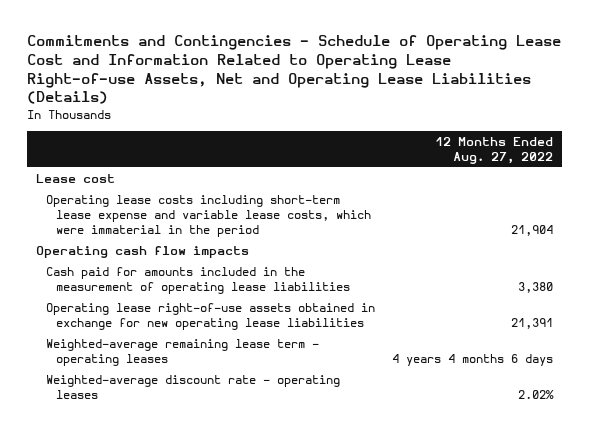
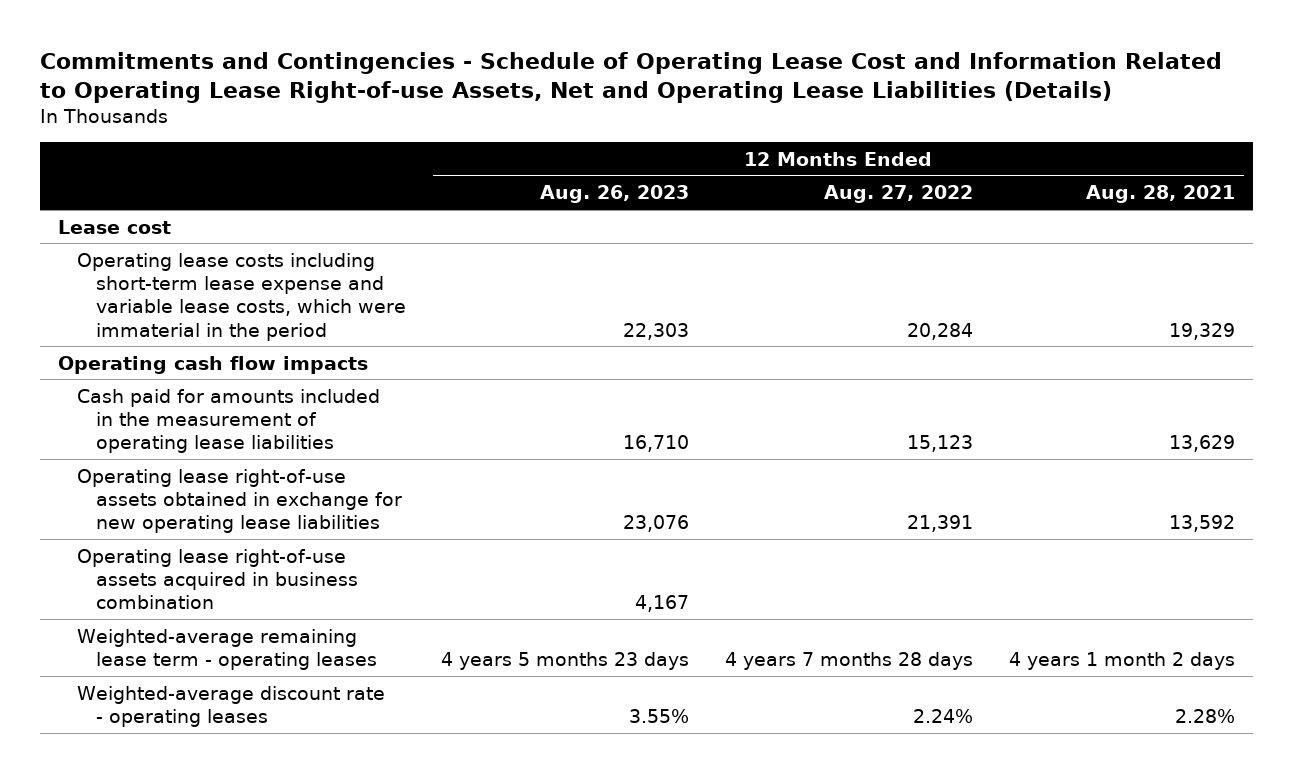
- | 12 Months Ended Aug. 27, 2022
+ | 12 Months Ended Aug. 26, 2023 | 12 Months Ended Aug. 27, 2022 | 12 Months Ended Aug. 28, 2021
- Operating lease costs including short-term lease expense and variable lease costs, which were immaterial in the period | 21,904
+ Operating lease costs including short-term lease expense and variable lease costs, which were immaterial in the period | 22,303 | 20,284 | 19,329
- Cash paid for amounts included in the measurement of operating lease liabilities | 3,380
+ Cash paid for amounts included in the measurement of operating lease liabilities | 16,710 | 15,123 | 13,629
- Weighted-average remaining lease term - operating leases | 4 years 4 months 6 days
- Weighted-average discount rate - operating leases | 2.02%
+ Operating lease right-of-use assets acquired in business combination | 4,167 | |
+ Weighted-average remaining lease term - operating leases | 4 years 5 months 23 days | 4 years 7 months 28 days | 4 years 1 month 2 days
+ Weighted-average discount rate - operating leases | 3.55% | 2.24% | 2.28%

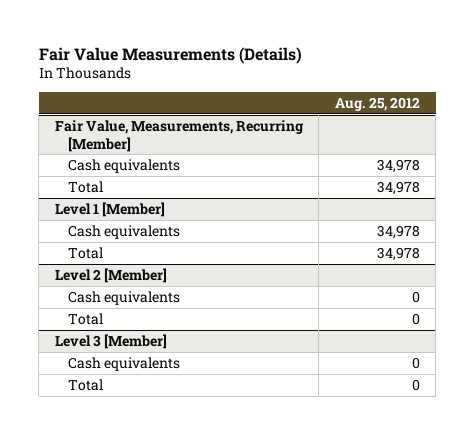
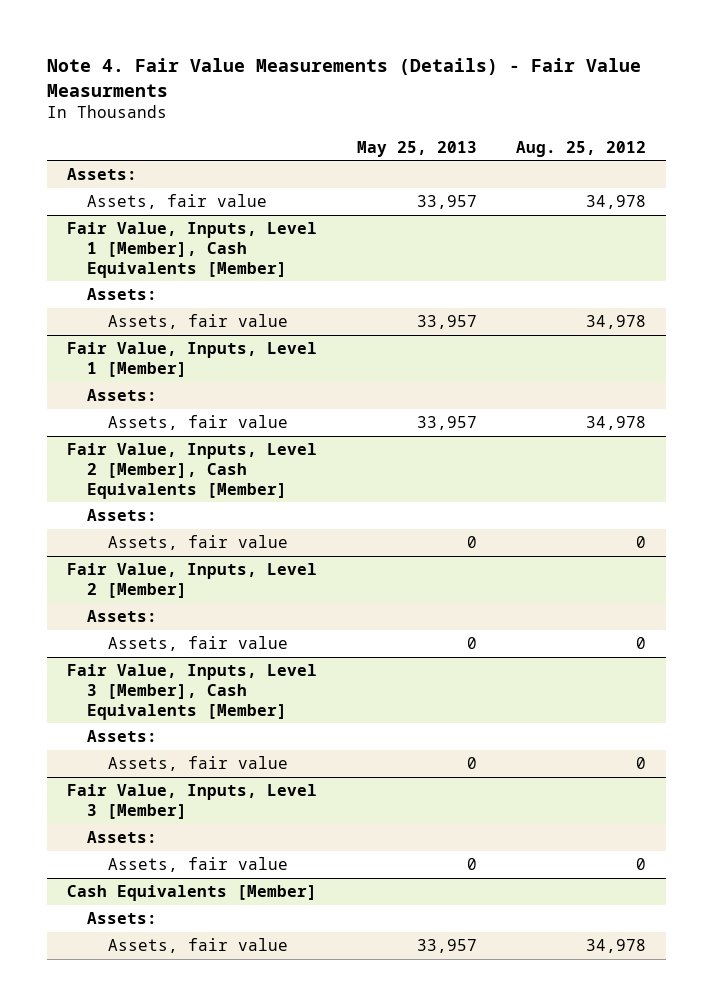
- Fair Value Measurements (Details)
+ Note 4. Fair Value Measurements (Details) - Fair Value Measurments
- | Aug. 25, 2012
+ | May 25, 2013 | Aug. 25, 2012
- Fair Value, Measurements, Recurring [Member]
- Cash equivalents | 34,978
- Total | 34,978
- Level 1 [Member]
- Cash equivalents | 34,978
- Total | 34,978
- Level 2 [Member]
- Cash equivalents | 0
- Total | 0
- Level 3 [Member]
- Cash equivalents | 0
- Total | 0
+ Assets:
+ Assets, fair value | 33,957 | 34,978
+ Fair Value, Inputs, Level 1 [Member], Cash Equivalents [Member]
+ Assets:
+ Assets, fair value | 33,957 | 34,978
+ Fair Value, Inputs, Level 1 [Member]
+ Assets:
+ Assets, fair value | 33,957 | 34,978
+ Fair Value, Inputs, Level 2 [Member], Cash Equivalents [Member]
+ Assets:
+ Assets, fair value | 0 | 0
+ Fair Value, Inputs, Level 2 [Member]
+ Assets:
+ Assets, fair value | 0 | 0
+ Fair Value, Inputs, Level 3 [Member], Cash Equivalents [Member]
+ Assets:
+ Assets, fair value | 0 | 0
+ Fair Value, Inputs, Level 3 [Member]
+ Assets:
+ Assets, fair value | 0 | 0
+ Cash Equivalents [Member]
+ Assets:
+ Assets, fair value | 33,957 | 34,978

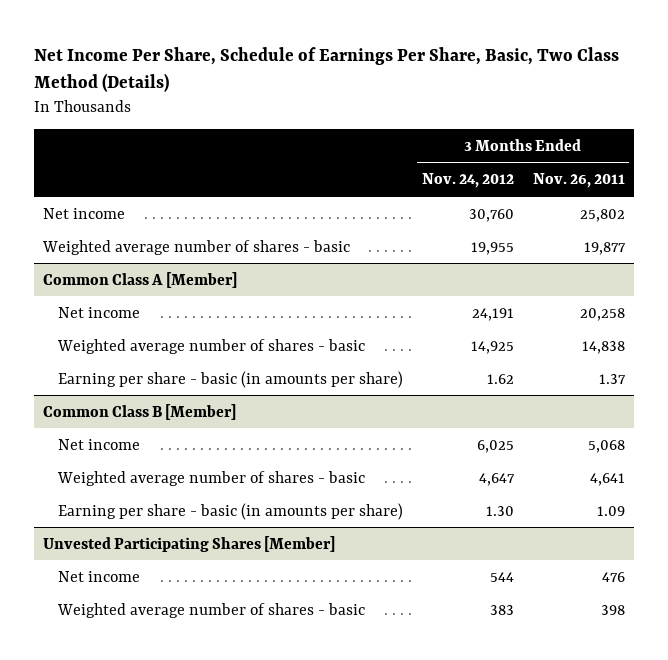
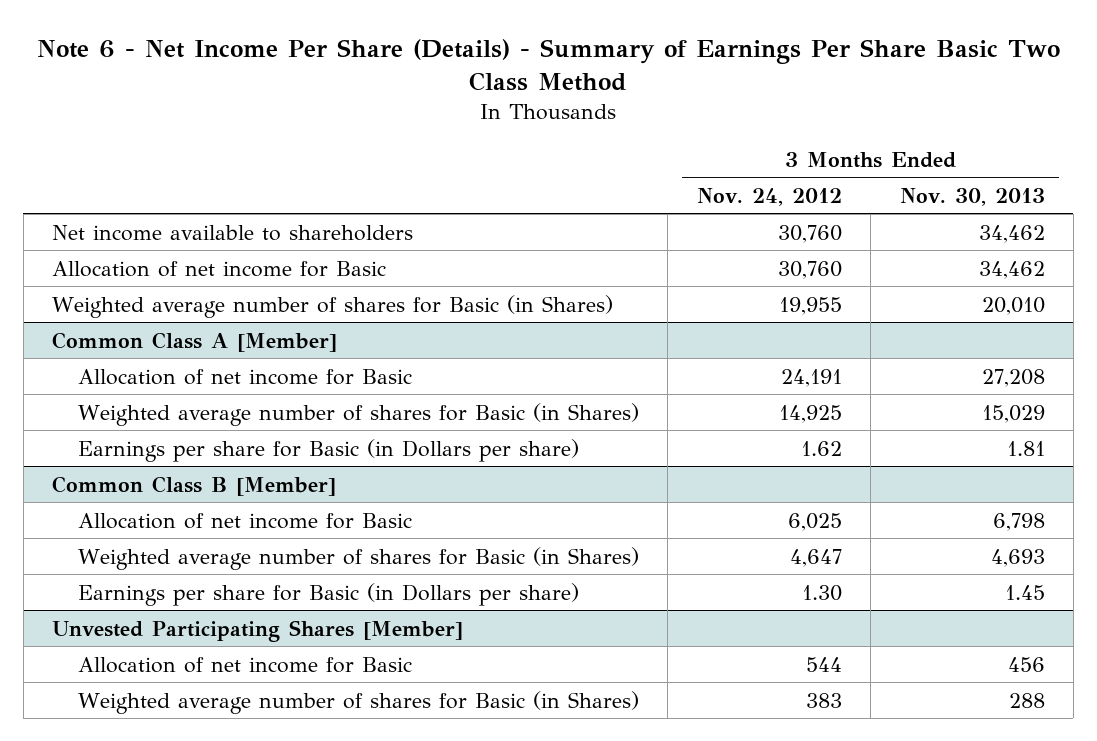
- Net Income Per Share, Schedule of Earnings Per Share, Basic, Two Class Method (Details)
+ Note 6 - Net Income Per Share (Details) - Summary of Earnings Per Share Basic Two Class Method
- | 3 Months Ended Nov. 24, 2012 | 3 Months Ended Nov. 26, 2011
+ | 3 Months Ended Nov. 24, 2012 | 3 Months Ended Nov. 30, 2013
- Net income | 30,760 | 25,802
- Weighted average number of shares - basic | 19,955 | 19,877
+ Net income available to shareholders | 30,760 | 34,462
+ Allocation of net income for Basic | 30,760 | 34,462
+ Weighted average number of shares for Basic (in Shares) | 19,955 | 20,010
@ Common Class A [Member]
- Net income | 24,191 | 20,258
- Weighted average number of shares - basic | 14,925 | 14,838
- Earning per share - basic (in amounts per share) | 1.62 | 1.37
+ Allocation of net income for Basic | 24,191 | 27,208
+ Weighted average number of shares for Basic (in Shares) | 14,925 | 15,029
+ Earnings per share for Basic (in Dollars per share) | 1.62 | 1.81
@ Common Class B [Member]
- Net income | 6,025 | 5,068
- Weighted average number of shares - basic | 4,647 | 4,641
- Earning per share - basic (in amounts per share) | 1.30 | 1.09
+ Allocation of net income for Basic | 6,025 | 6,798
+ Weighted average number of shares for Basic (in Shares) | 4,647 | 4,693
+ Earnings per share for Basic (in Dollars per share) | 1.30 | 1.45
@ Unvested Participating Shares [Member]
- Net income | 544 | 476
- Weighted average number of shares - basic | 383 | 398
+ Allocation of net income for Basic | 544 | 456
+ Weighted average number of shares for Basic (in Shares) | 383 | 288

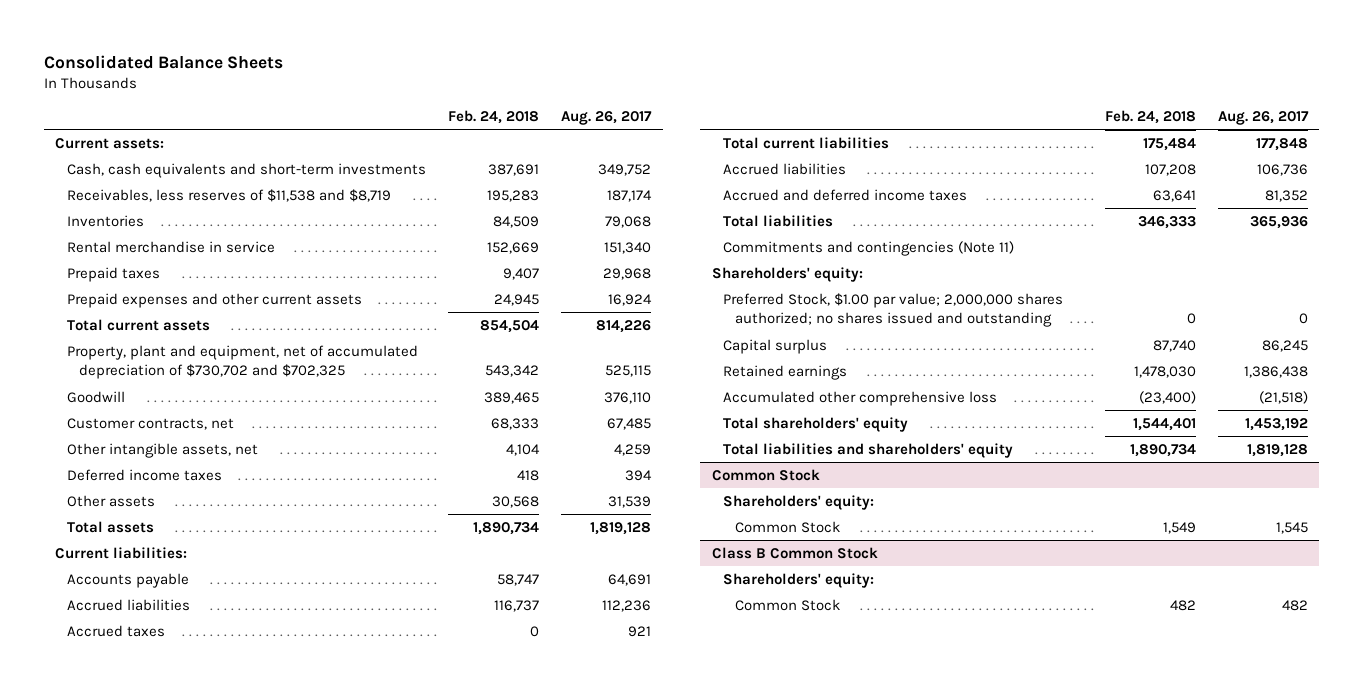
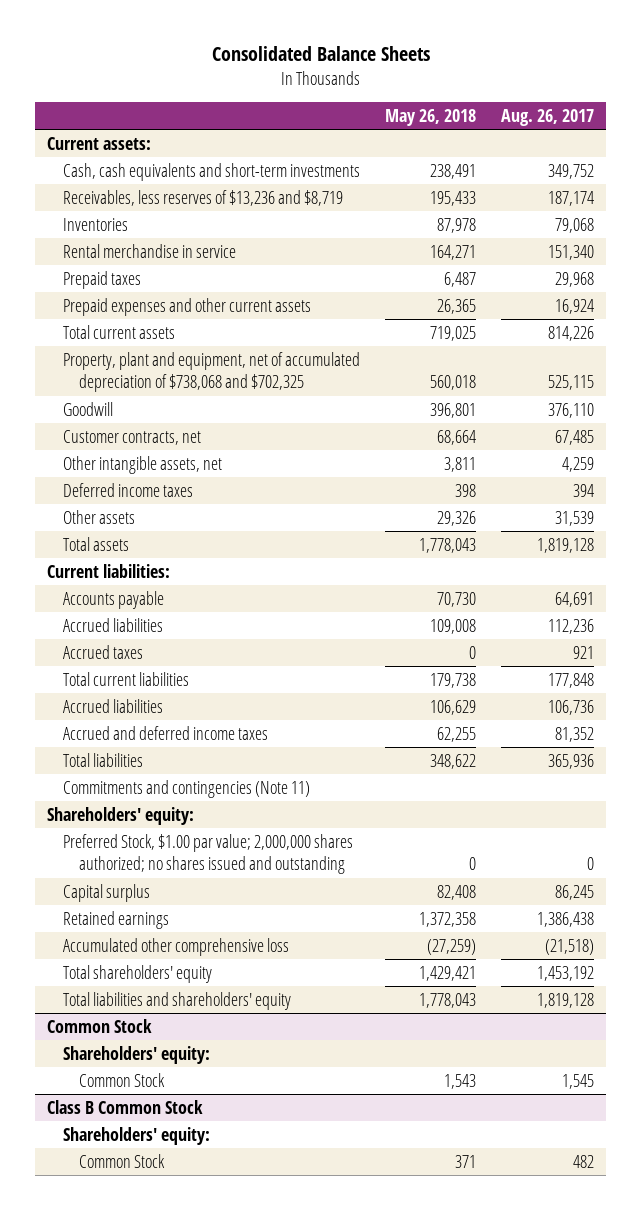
- | Feb. 24, 2018 | Aug. 26, 2017
+ | May 26, 2018 | Aug. 26, 2017
- Receivables, less reserves of $11,538 and $8,719 | 195,283 | 187,174
+ Receivables, less reserves of $13,236 and $8,719 | 195,433 | 187,174
- Property, plant and equipment, net of accumulated depreciation of $730,702 and $702,325 | 543,342 | 525,115
+ Property, plant and equipment, net of accumulated depreciation of $738,068 and $702,325 | 560,018 | 525,115

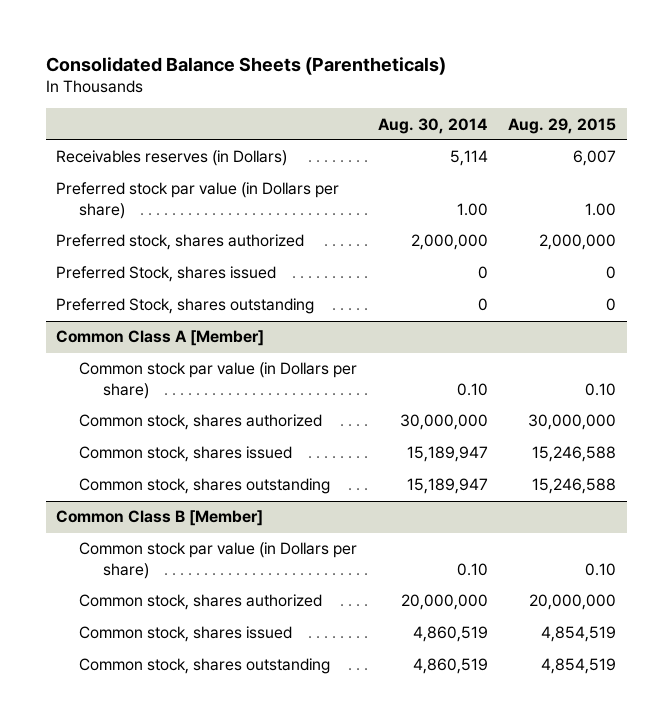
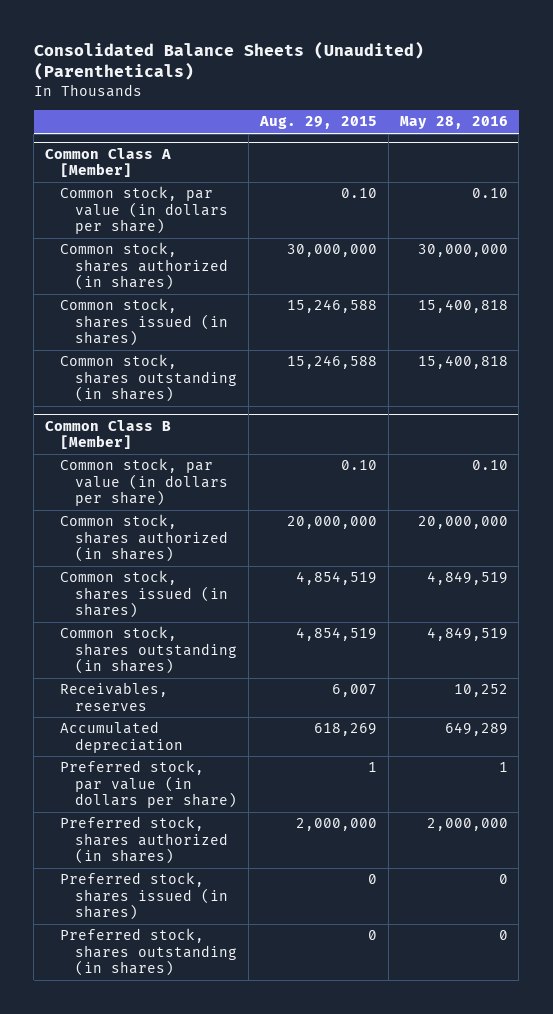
- Consolidated Balance Sheets (Parentheticals)
+ Consolidated Balance Sheets (Unaudited) (Parentheticals)
- | Aug. 30, 2014 | Aug. 29, 2015
+ | Aug. 29, 2015 | May 28, 2016
- Receivables reserves (in Dollars) | 5,114 | 6,007
- Preferred stock par value (in Dollars per share) | 1.00 | 1.00
- Preferred stock, shares authorized | 2,000,000 | 2,000,000
- Preferred Stock, shares issued | 0 | 0
- Preferred Stock, shares outstanding | 0 | 0
@ Common Class A [Member]
- Common stock par value (in Dollars per share) | 0.10 | 0.10
- Common stock, shares authorized | 30,000,000 | 30,000,000
- Common stock, shares issued | 15,189,947 | 15,246,588
- Common stock, shares outstanding | 15,189,947 | 15,246,588
+ Common stock, par value (in dollars per share) | 0.10 | 0.10
+ Common stock, shares authorized (in shares) | 30,000,000 | 30,000,000
+ Common stock, shares issued (in shares) | 15,246,588 | 15,400,818
+ Common stock, shares outstanding (in shares) | 15,246,588 | 15,400,818
@ Common Class B [Member]
- Common stock par value (in Dollars per share) | 0.10 | 0.10
- Common stock, shares authorized | 20,000,000 | 20,000,000
- Common stock, shares issued | 4,860,519 | 4,854,519
- Common stock, shares outstanding | 4,860,519 | 4,854,519
+ Common stock, par value (in dollars per share) | 0.10 | 0.10
+ Common stock, shares authorized (in shares) | 20,000,000 | 20,000,000
+ Common stock, shares issued (in shares) | 4,854,519 | 4,849,519
+ Common stock, shares outstanding (in shares) | 4,854,519 | 4,849,519
+ Receivables, reserves | 6,007 | 10,252
+ Accumulated depreciation | 618,269 | 649,289
+ Preferred stock, par value (in dollars per share) | 1 | 1
+ Preferred stock, shares authorized (in shares) | 2,000,000 | 2,000,000
+ Preferred stock, shares issued (in shares) | 0 | 0
+ Preferred stock, shares outstanding (in shares) | 0 | 0

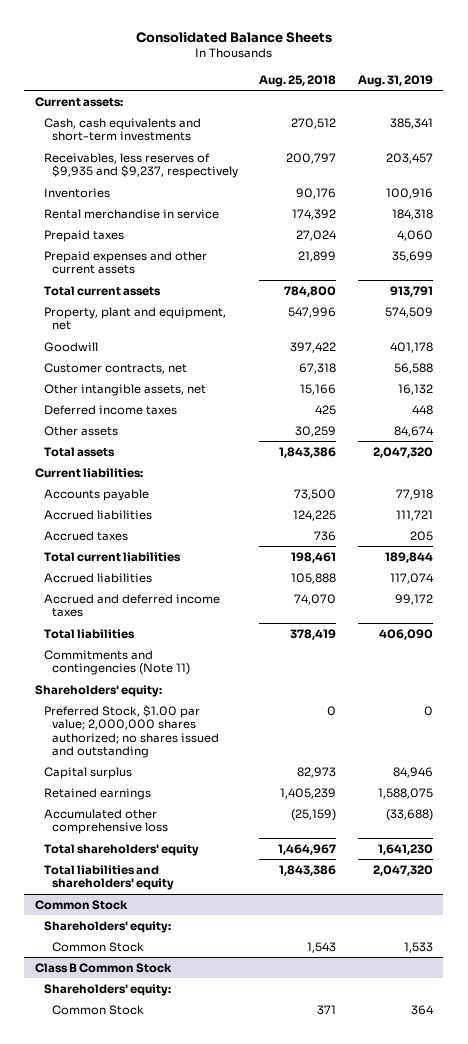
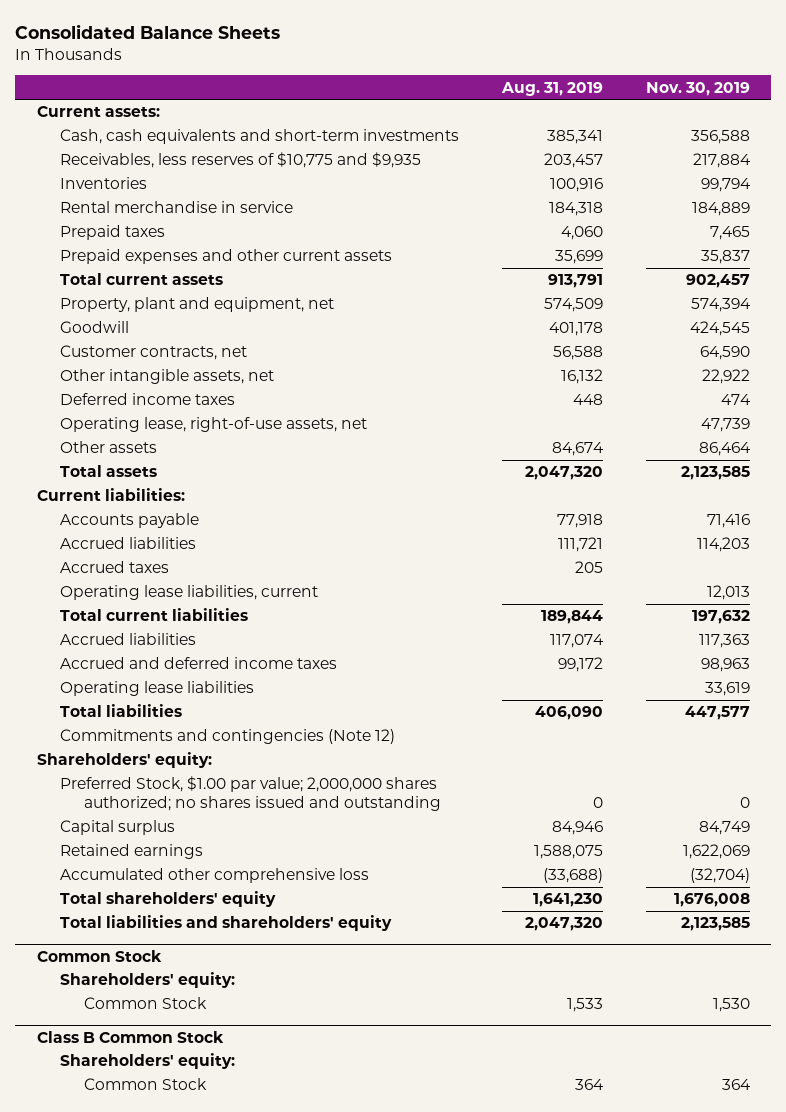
- | Aug. 25, 2018 | Aug. 31, 2019
+ | Aug. 31, 2019 | Nov. 30, 2019
- Receivables, less reserves of $9,935 and $9,237, respectively | 200,797 | 203,457
+ Receivables, less reserves of $10,775 and $9,935 | 203,457 | 217,884
+ Operating lease, right-of-use assets, net | | 47,739
+ Operating lease liabilities, current | | 12,013
+ Operating lease liabilities | | 33,619
- Commitments and contingencies (Note 11)
+ Commitments and contingencies (Note 12)

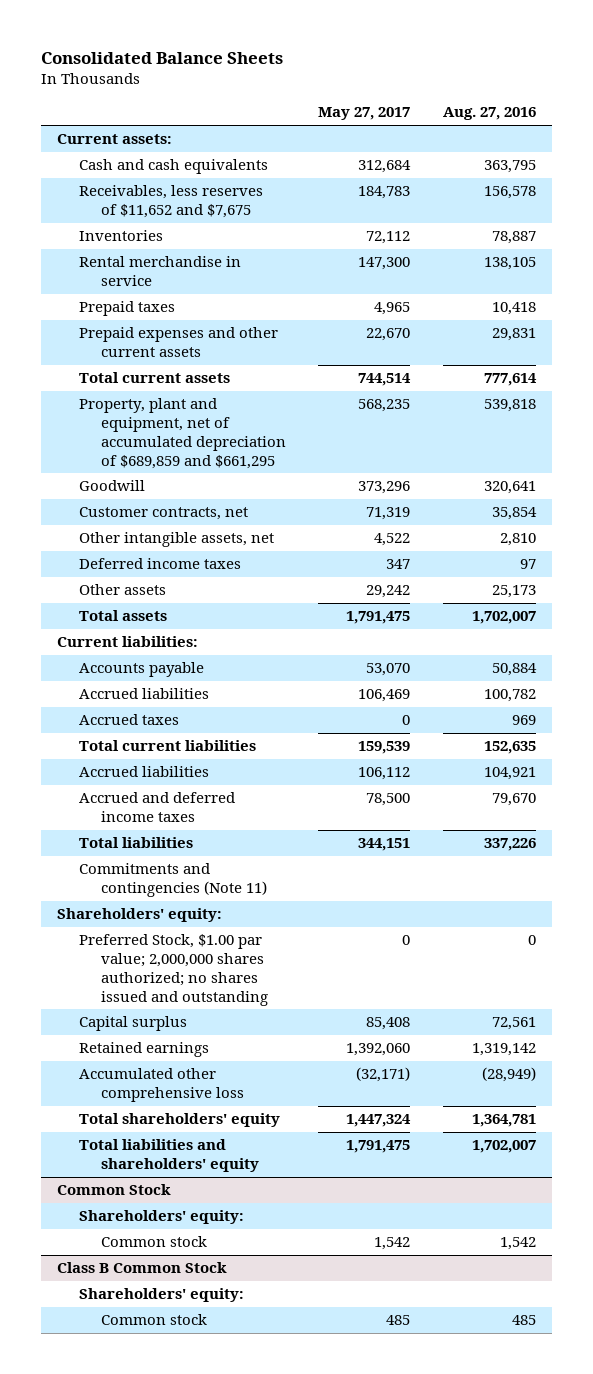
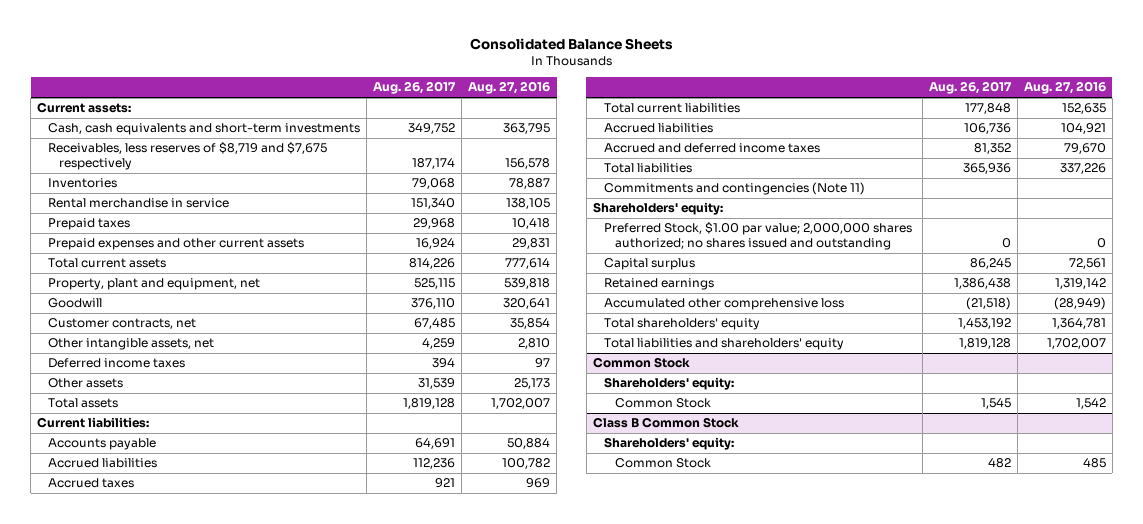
- | May 27, 2017 | Aug. 27, 2016
+ | Aug. 26, 2017 | Aug. 27, 2016
- Cash and cash equivalents | 312,684 | 363,795
- Receivables, less reserves of $11,652 and $7,675 | 184,783 | 156,578
+ Cash, cash equivalents and short-term investments | 349,752 | 363,795
+ Receivables, less reserves of $8,719 and $7,675 respectively | 187,174 | 156,578
- Property, plant and equipment, net of accumulated depreciation of $689,859 and $661,295 | 568,235 | 539,818
+ Property, plant and equipment, net | 525,115 | 539,818
@ Common Stock
- Common stock | 1,542 | 1,542
+ Common Stock | 1,545 | 1,542
@ Class B Common Stock
- Common stock | 485 | 485
+ Common Stock | 482 | 485

